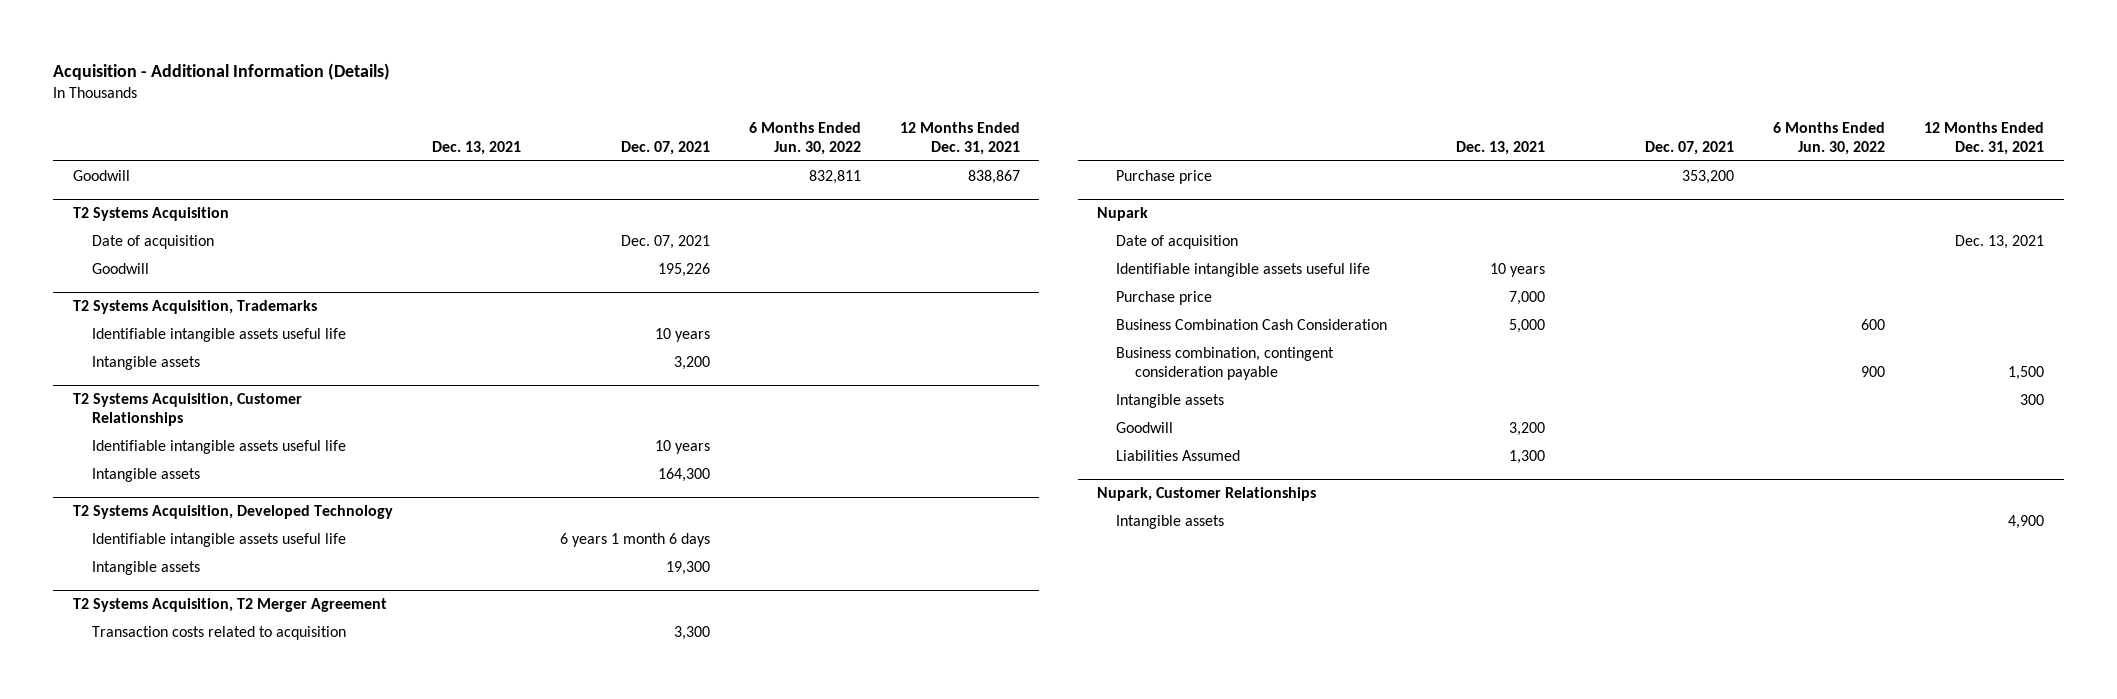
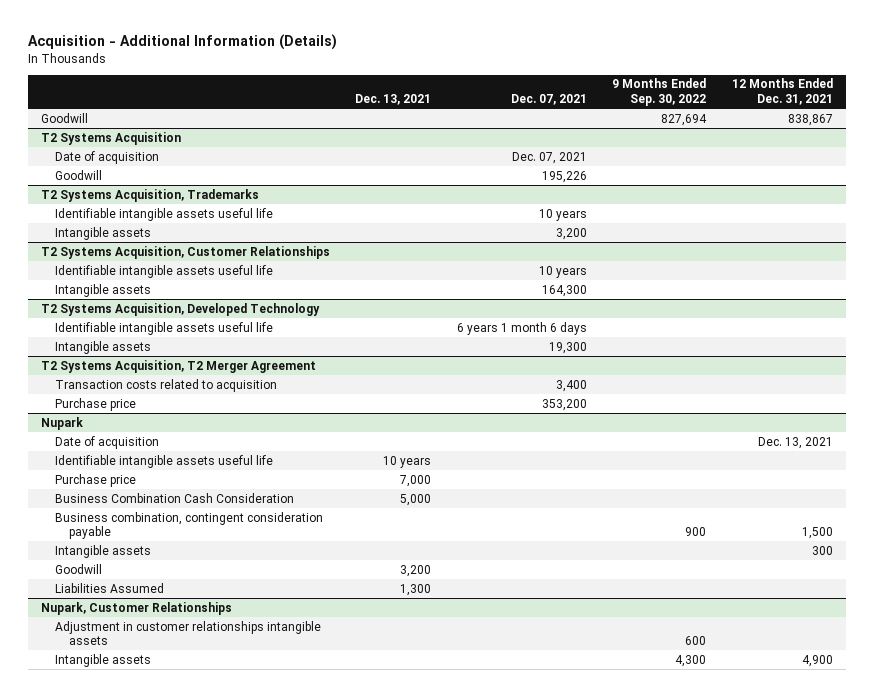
- | Dec. 13, 2021 | Dec. 07, 2021 | 6 Months Ended Jun. 30, 2022 | 12 Months Ended Dec. 31, 2021
+ | Dec. 13, 2021 | Dec. 07, 2021 | 9 Months Ended Sep. 30, 2022 | 12 Months Ended Dec. 31, 2021
@ T2 Systems Acquisition, T2 Merger Agreement
- Transaction costs related to acquisition | | 3,300 | |
+ Transaction costs related to acquisition | | 3,400 | |
@ Nupark, Customer Relationships
+ Adjustment in customer relationships intangible assets | | | 600 |

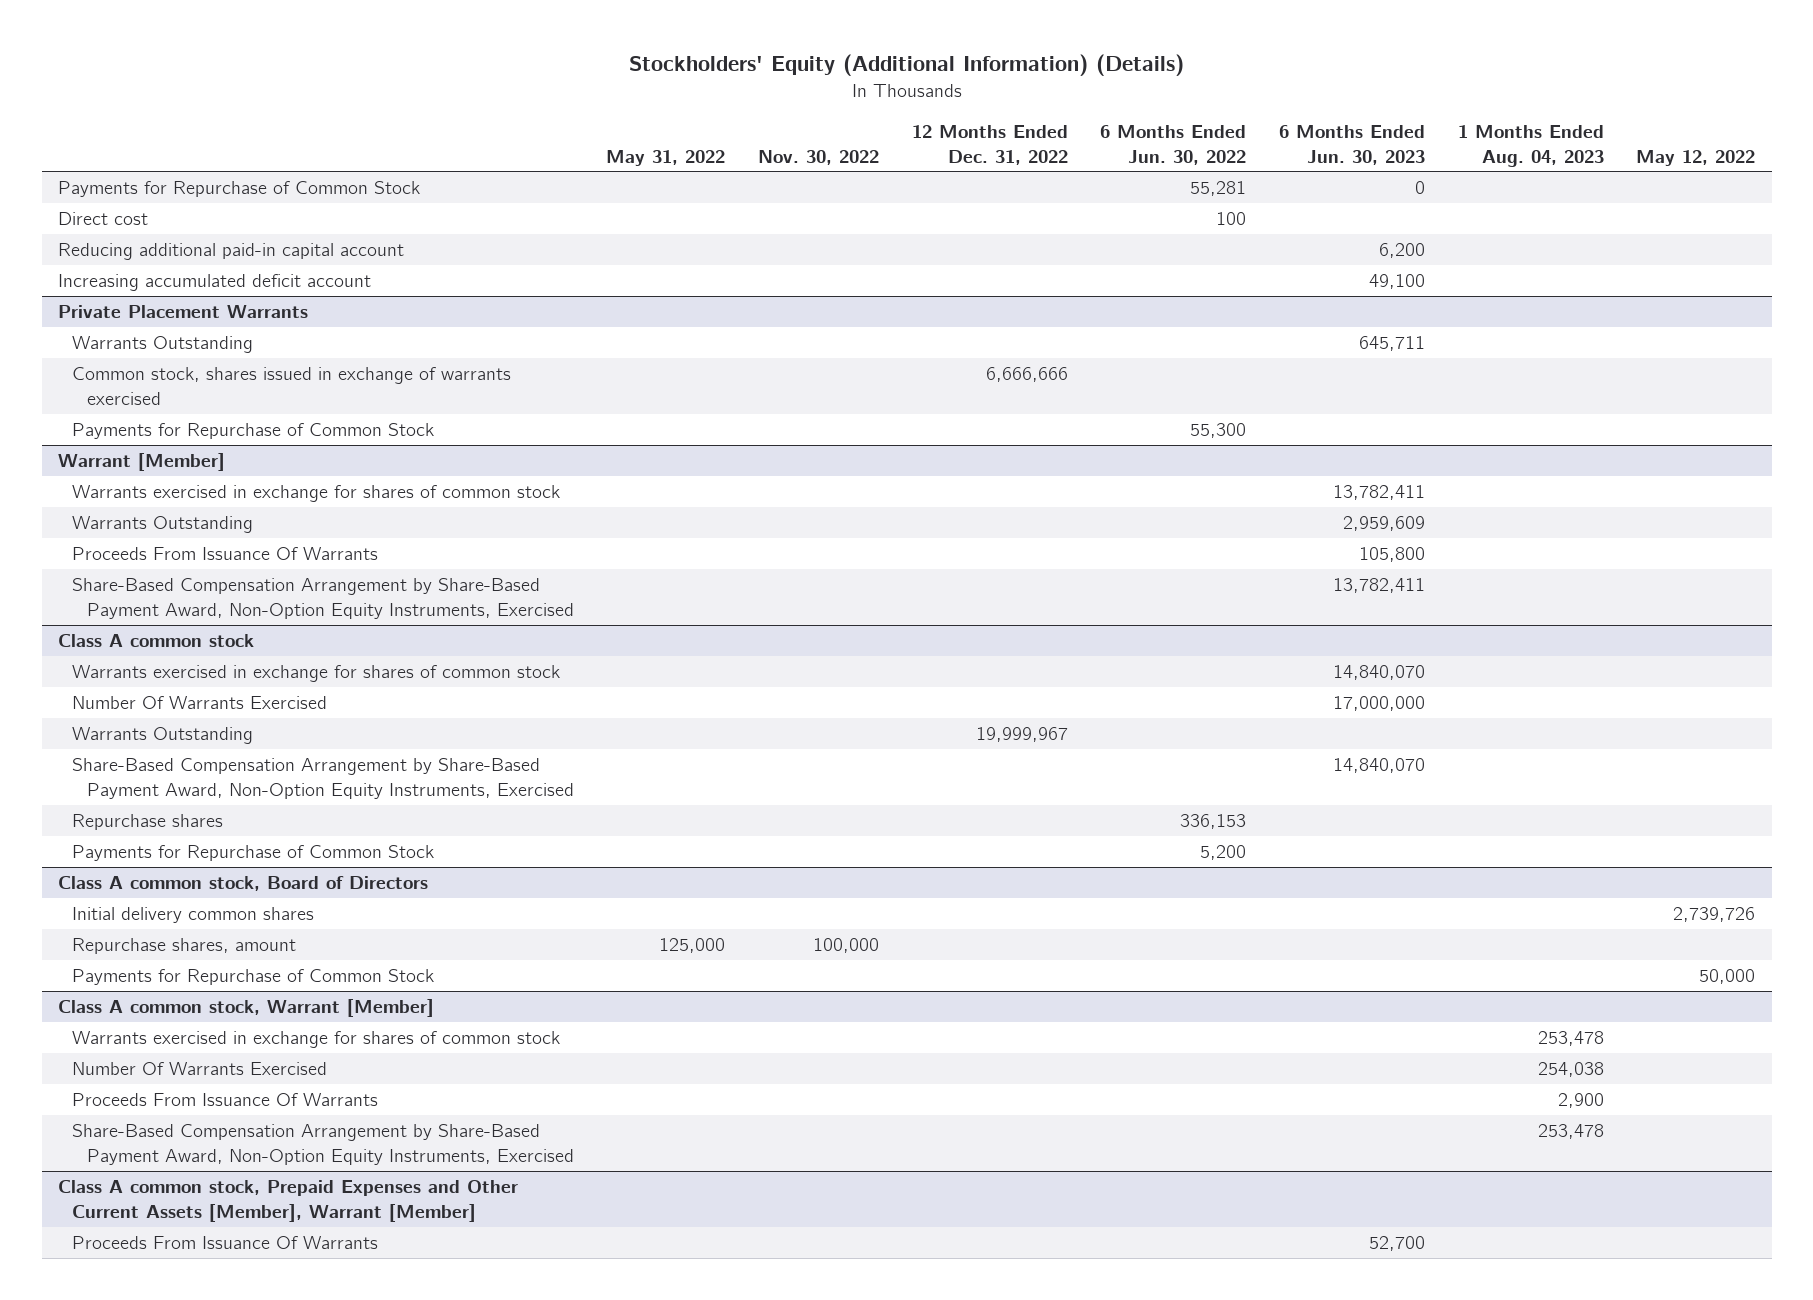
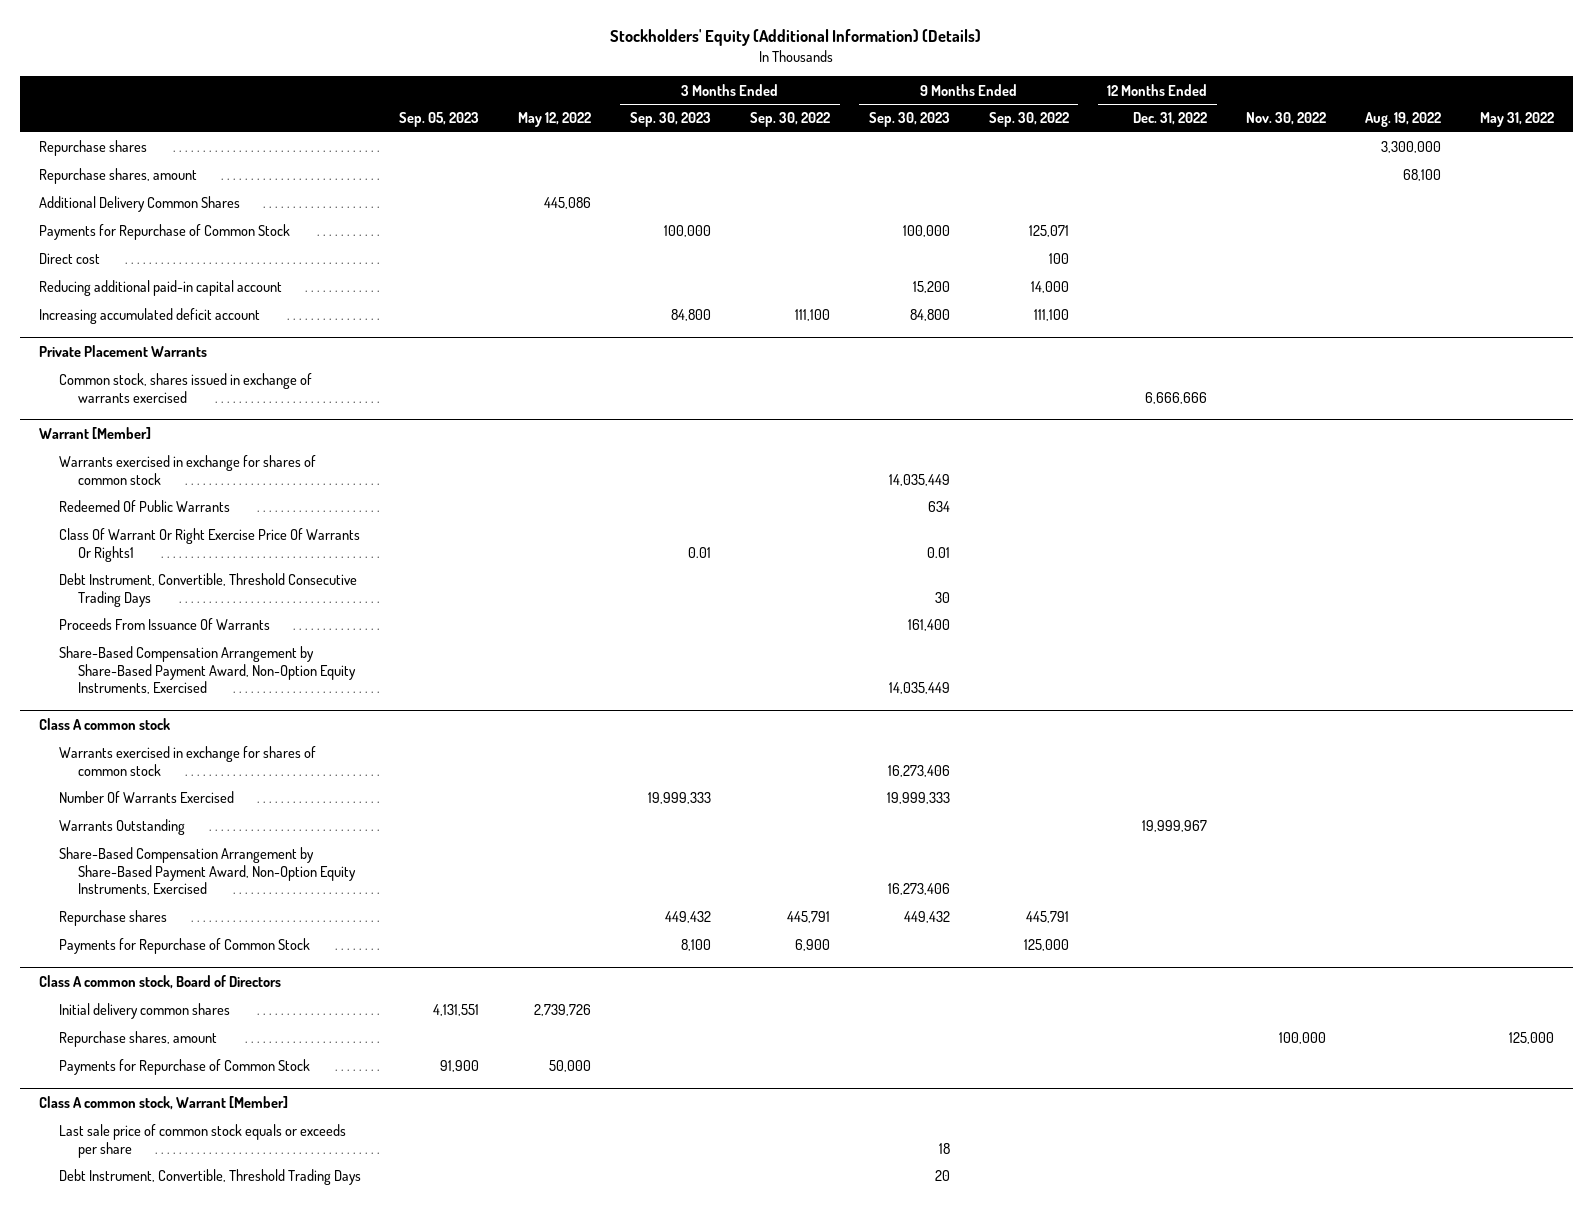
- | May 31, 2022 | Nov. 30, 2022 | 12 Months Ended Dec. 31, 2022 | 6 Months Ended Jun. 30, 2022 | 6 Months Ended Jun. 30, 2023 | 1 Months Ended Aug. 04, 2023 | May 12, 2022
+ | Sep. 05, 2023 | May 12, 2022 | 3 Months Ended Sep. 30, 2023 | 3 Months Ended Sep. 30, 2022 | 9 Months Ended Sep. 30, 2023 | 9 Months Ended Sep. 30, 2022 | 12 Months Ended Dec. 31, 2022 | Nov. 30, 2022 | Aug. 19, 2022 | May 31, 2022
+ Repurchase shares | | | | | | | | | 3,300,000 |
+ Repurchase shares, amount | | | | | | | | | 68,100 |
+ Additional Delivery Common Shares | | 445,086 | | | | | | | |
@ Private Placement Warrants
- Warrants Outstanding | | | | | 645,711 | |
- Payments for Repurchase of Common Stock | | | | 55,300 | | |
@ Warrant [Member]
- Warrants Outstanding | | | | | 2,959,609 | |
+ Redeemed Of Public Warrants | | | | | 634 | | | | |
+ Class Of Warrant Or Right Exercise Price Of Warrants Or Rights1 | | | 0.01 | | 0.01 | | | | |
+ Debt Instrument, Convertible, Threshold Consecutive Trading Days | | | | | 30 | | | | |
@ Class A common stock, Warrant [Member]
- Warrants exercised in exchange for shares of common stock | | | | | | 253,478 |
- Number Of Warrants Exercised | | | | | | 254,038 |
- Proceeds From Issuance Of Warrants | | | | | | 2,900 |
- Share-Based Compensation Arrangement by Share-Based Payment Award, Non-Option Equity Instruments, Exercised | | | | | | 253,478 |
- Class A common stock, Prepaid Expenses and Other Current Assets [Member], Warrant [Member]
- Proceeds From Issuance Of Warrants | | | | | 52,700 | |
@ Class A common stock, Warrant [Member]
+ Last sale price of common stock equals or exceeds per share | | | | | 18 | | | | |
+ Debt Instrument, Convertible, Threshold Trading Days | | | | | 20 | | | | |

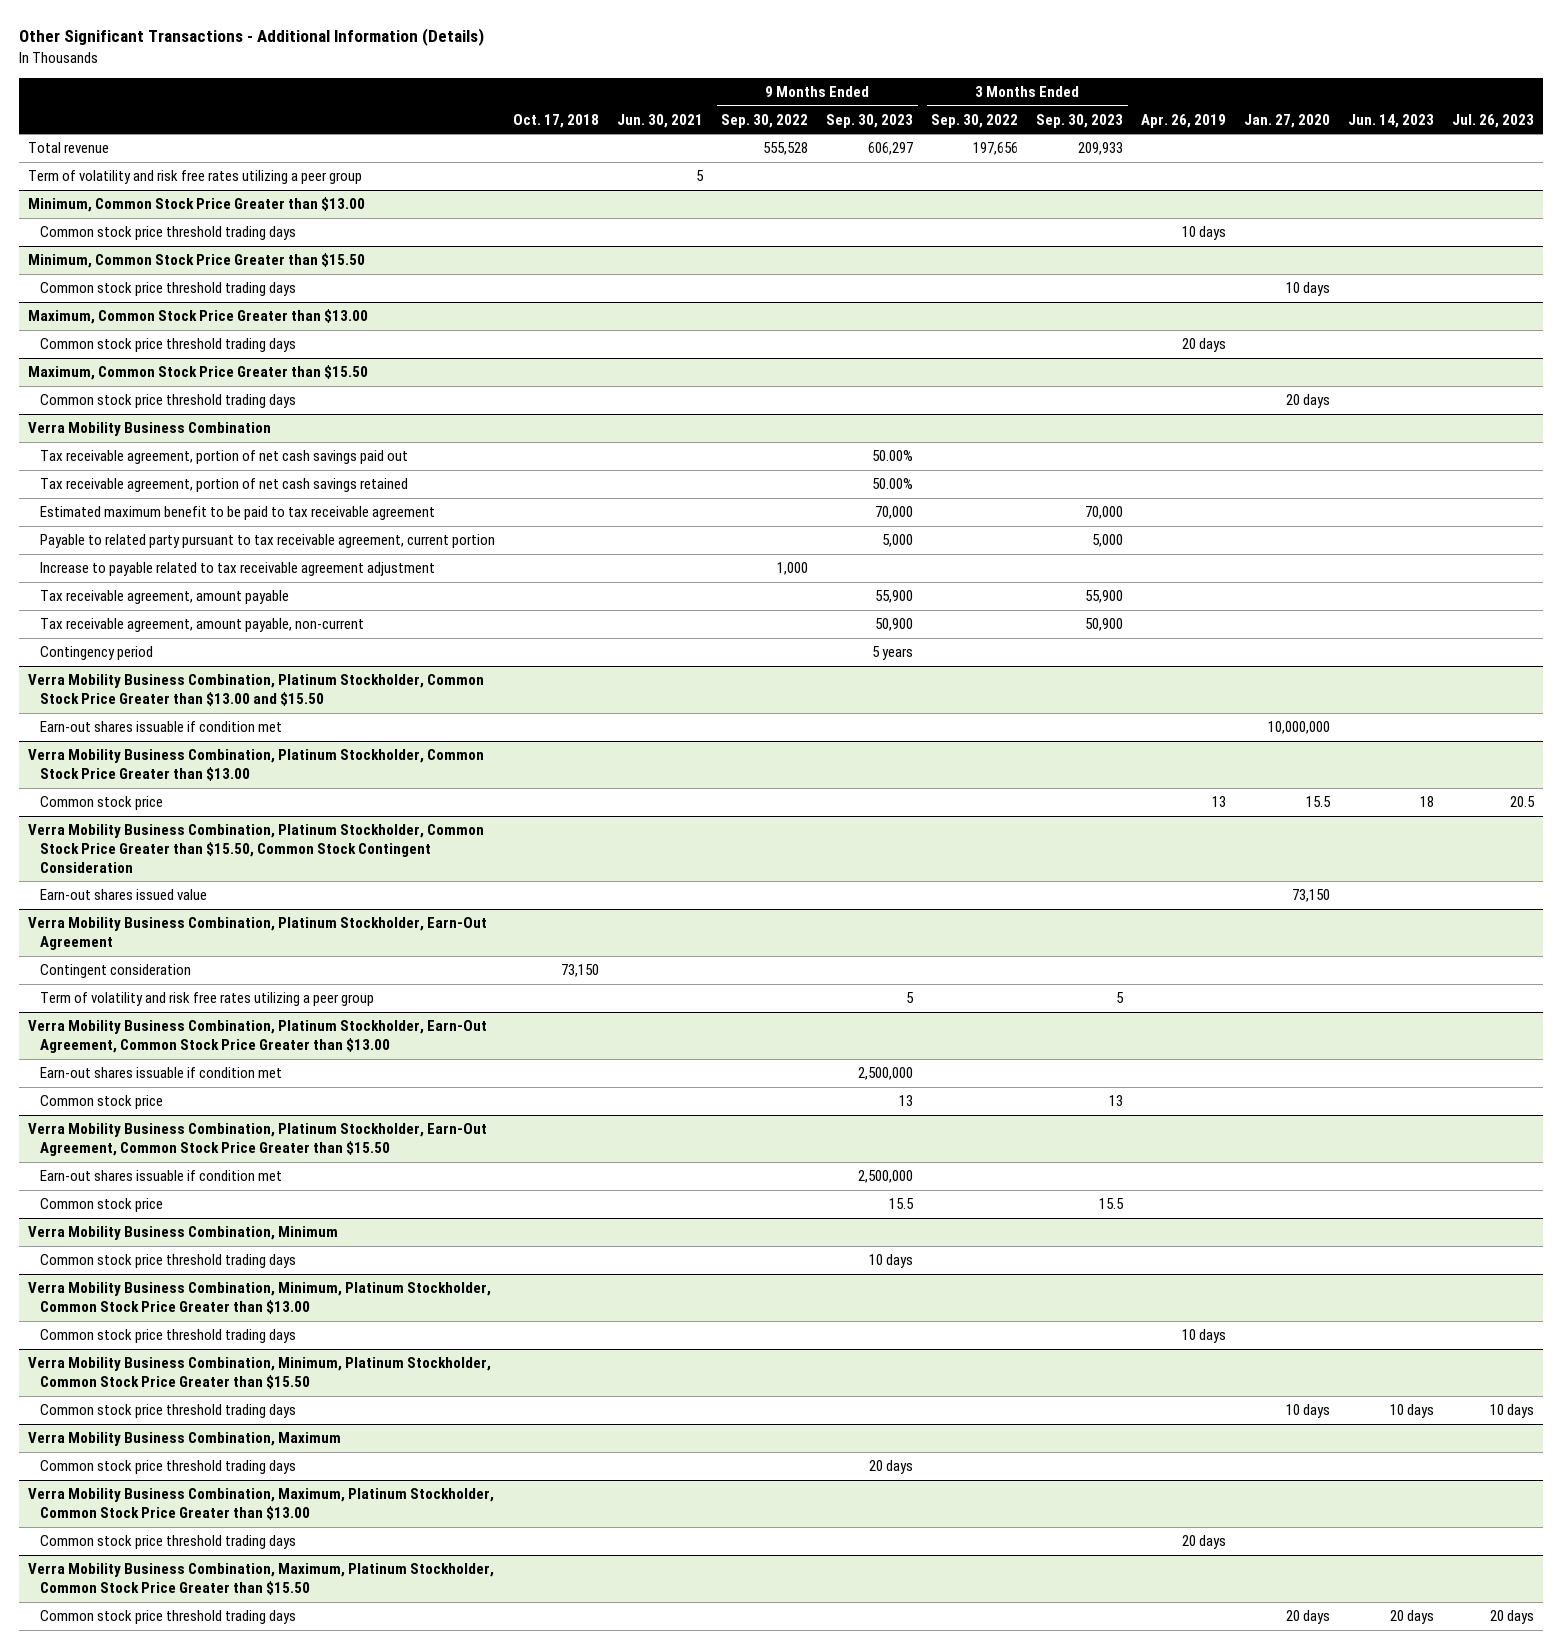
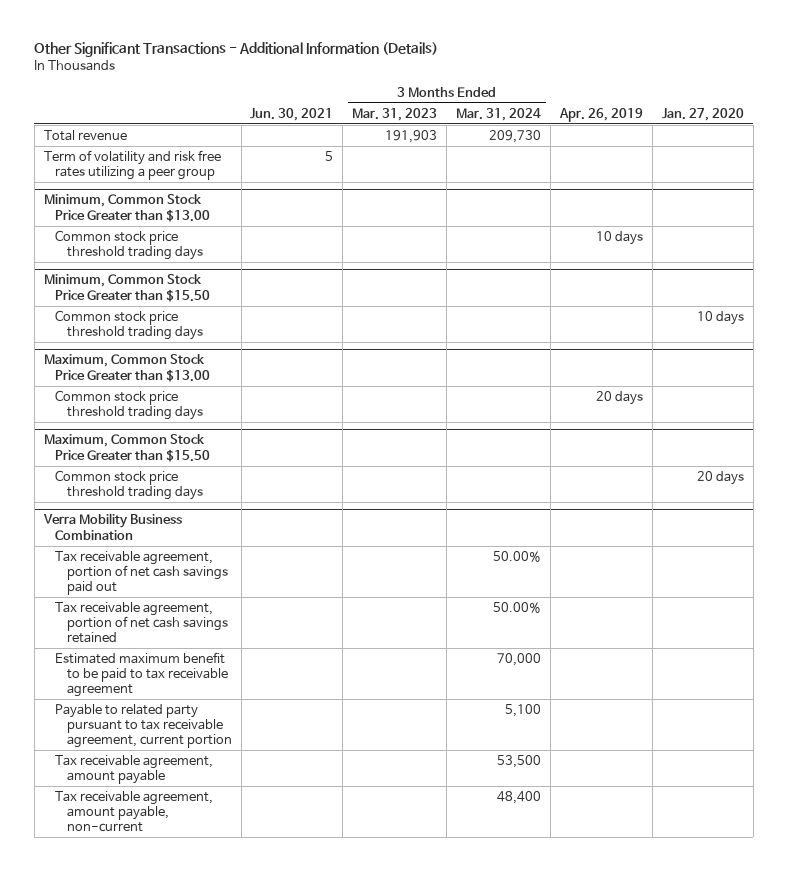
- | Oct. 17, 2018 | Jun. 30, 2021 | 9 Months Ended Sep. 30, 2022 | 9 Months Ended Sep. 30, 2023 | 3 Months Ended Sep. 30, 2022 | 3 Months Ended Sep. 30, 2023 | Apr. 26, 2019 | Jan. 27, 2020 | Jun. 14, 2023 | Jul. 26, 2023
+ | Jun. 30, 2021 | 3 Months Ended Mar. 31, 2023 | 3 Months Ended Mar. 31, 2024 | Apr. 26, 2019 | Jan. 27, 2020
@ Verra Mobility Business Combination
- Increase to payable related to tax receivable agreement adjustment | | | 1,000 | | | | | | |
- Contingency period | | | | 5 years | | | | | |
- Verra Mobility Business Combination, Platinum Stockholder, Common Stock Price Greater than $13.00 and $15.50
- Earn-out shares issuable if condition met | | | | | | | | 10,000,000 | |
- Verra Mobility Business Combination, Platinum Stockholder, Common Stock Price Greater than $13.00
- Common stock price | | | | | | | 13 | 15.5 | 18 | 20.5
- Verra Mobility Business Combination, Platinum Stockholder, Common Stock Price Greater than $15.50, Common Stock Contingent Consideration
- Earn-out shares issued value | | | | | | | | 73,150 | |
- Verra Mobility Business Combination, Platinum Stockholder, Earn-Out Agreement
- Contingent consideration | 73,150 | | | | | | | | |
- Term of volatility and risk free rates utilizing a peer group | | | | 5 | | 5 | | | |
- Verra Mobility Business Combination, Platinum Stockholder, Earn-Out Agreement, Common Stock Price Greater than $13.00
- Earn-out shares issuable if condition met | | | | 2,500,000 | | | | | |
- Common stock price | | | | 13 | | 13 | | | |
- Verra Mobility Business Combination, Platinum Stockholder, Earn-Out Agreement, Common Stock Price Greater than $15.50
- Earn-out shares issuable if condition met | | | | 2,500,000 | | | | | |
- Common stock price | | | | 15.5 | | 15.5 | | | |
- Verra Mobility Business Combination, Minimum
- Common stock price threshold trading days | | | | 10 days | | | | | |
- Verra Mobility Business Combination, Minimum, Platinum Stockholder, Common Stock Price Greater than $13.00
- Common stock price threshold trading days | | | | | | | 10 days | | |
- Verra Mobility Business Combination, Minimum, Platinum Stockholder, Common Stock Price Greater than $15.50
- Common stock price threshold trading days | | | | | | | | 10 days | 10 days | 10 days
- Verra Mobility Business Combination, Maximum
- Common stock price threshold trading days | | | | 20 days | | | | | |
- Verra Mobility Business Combination, Maximum, Platinum Stockholder, Common Stock Price Greater than $13.00
- Common stock price threshold trading days | | | | | | | 20 days | | |
- Verra Mobility Business Combination, Maximum, Platinum Stockholder, Common Stock Price Greater than $15.50
- Common stock price threshold trading days | | | | | | | | 20 days | 20 days | 20 days

